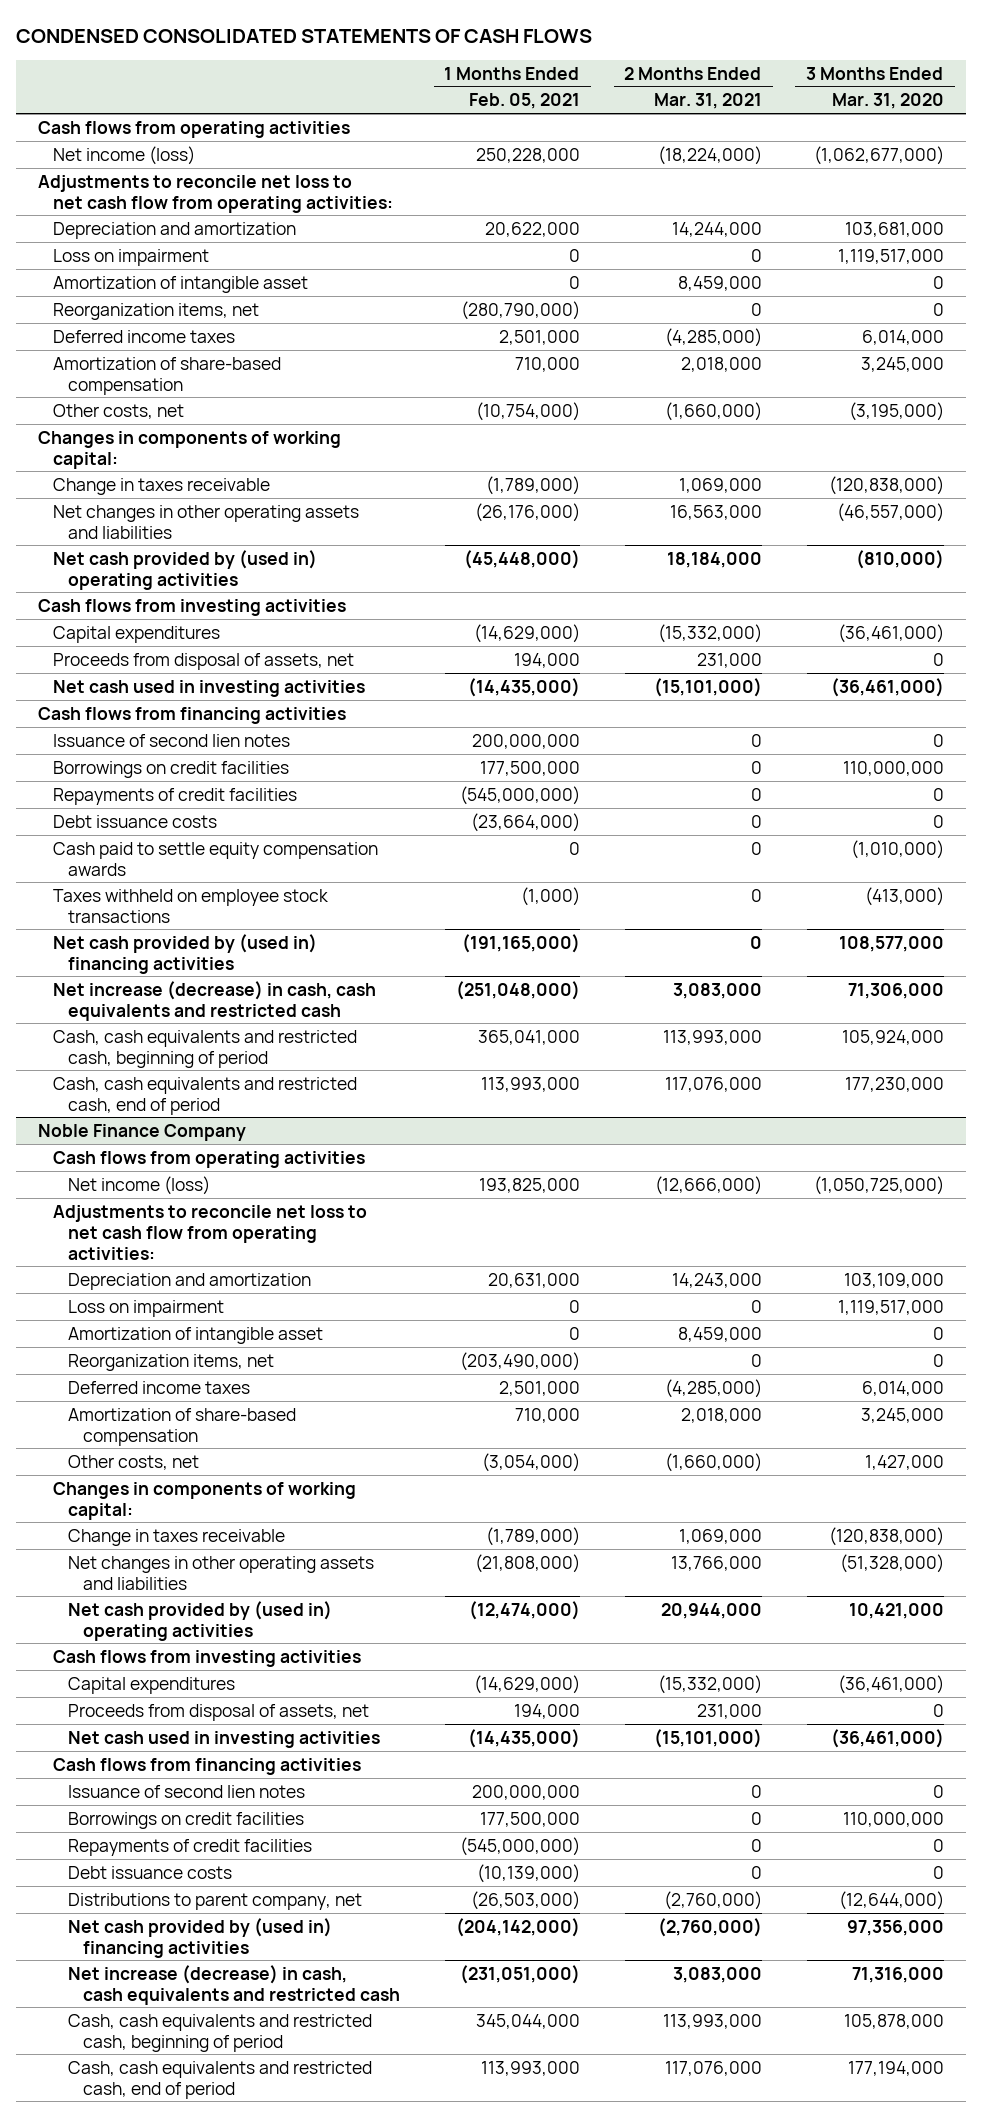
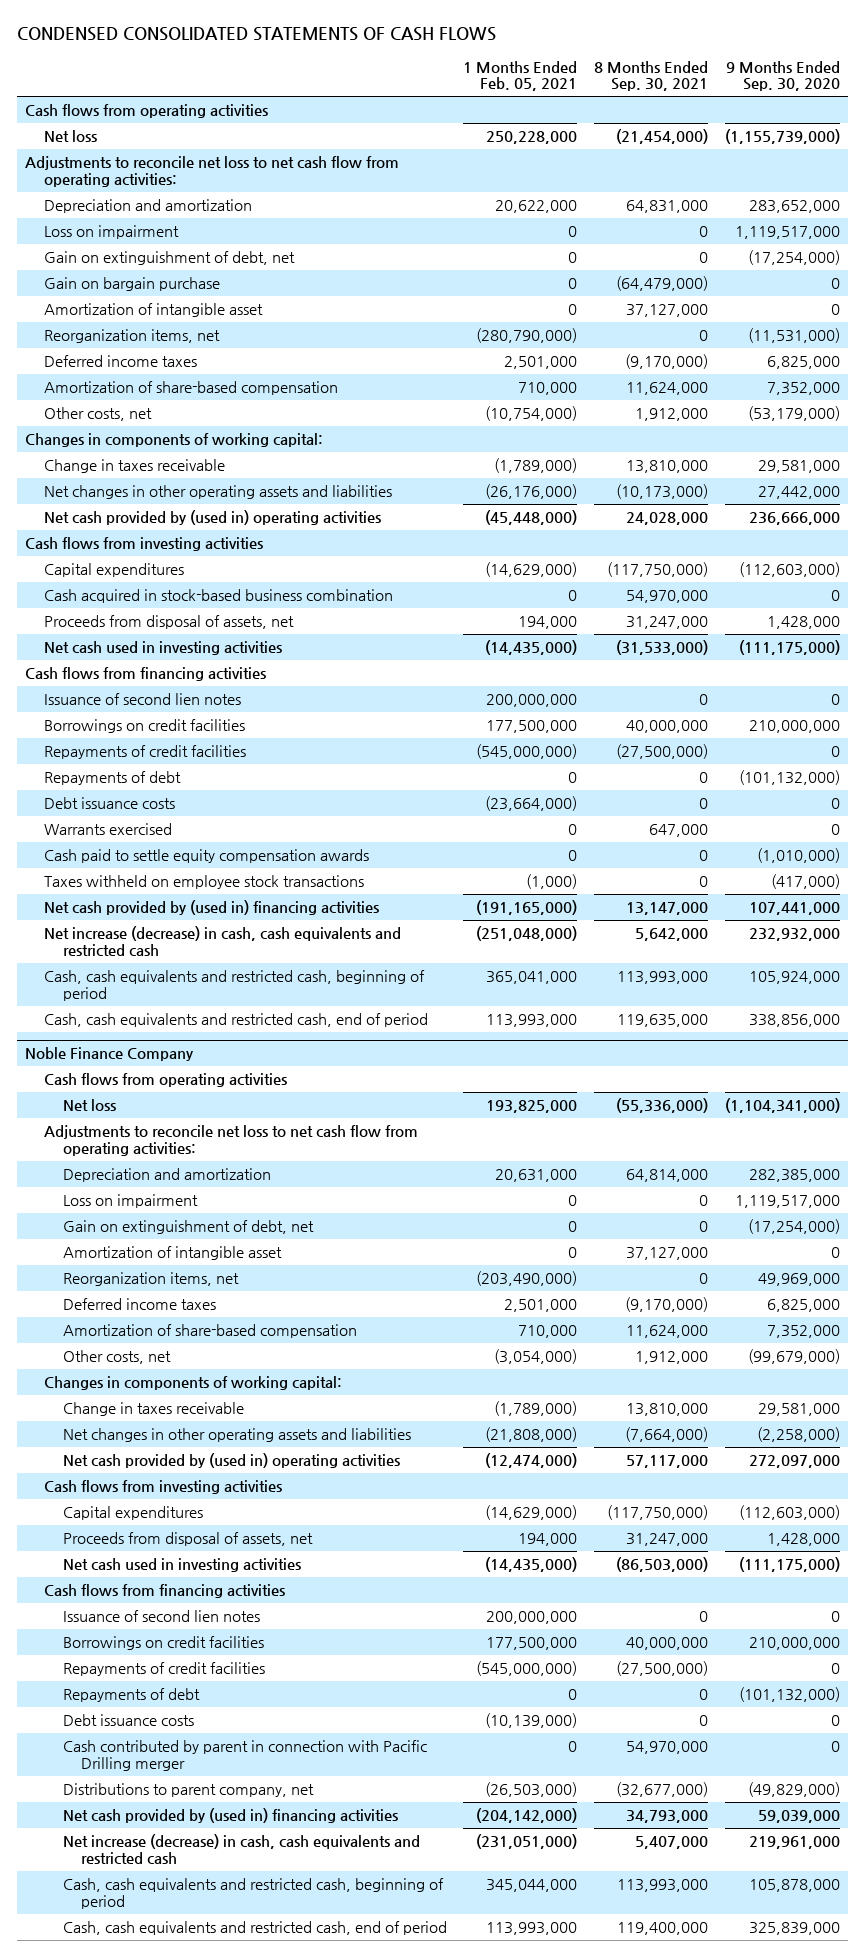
- | 1 Months Ended Feb. 05, 2021 | 2 Months Ended Mar. 31, 2021 | 3 Months Ended Mar. 31, 2020
+ | 1 Months Ended Feb. 05, 2021 | 8 Months Ended Sep. 30, 2021 | 9 Months Ended Sep. 30, 2020
- Net income (loss) | 250,228,000 | (18,224,000) | (1,062,677,000)
+ Net loss | 250,228,000 | (21,454,000) | (1,155,739,000)
+ Gain on extinguishment of debt, net | 0 | 0 | (17,254,000)
+ Gain on bargain purchase | 0 | (64,479,000) | 0
+ Cash acquired in stock-based business combination | 0 | 54,970,000 | 0
+ Repayments of debt | 0 | 0 | (101,132,000)
+ Warrants exercised | 0 | 647,000 | 0
@ Noble Finance Company
- Net income (loss) | 193,825,000 | (12,666,000) | (1,050,725,000)
+ Net loss | 193,825,000 | (55,336,000) | (1,104,341,000)
+ Gain on extinguishment of debt, net | 0 | 0 | (17,254,000)
+ Repayments of debt | 0 | 0 | (101,132,000)
+ Cash contributed by parent in connection with Pacific Drilling merger | 0 | 54,970,000 | 0

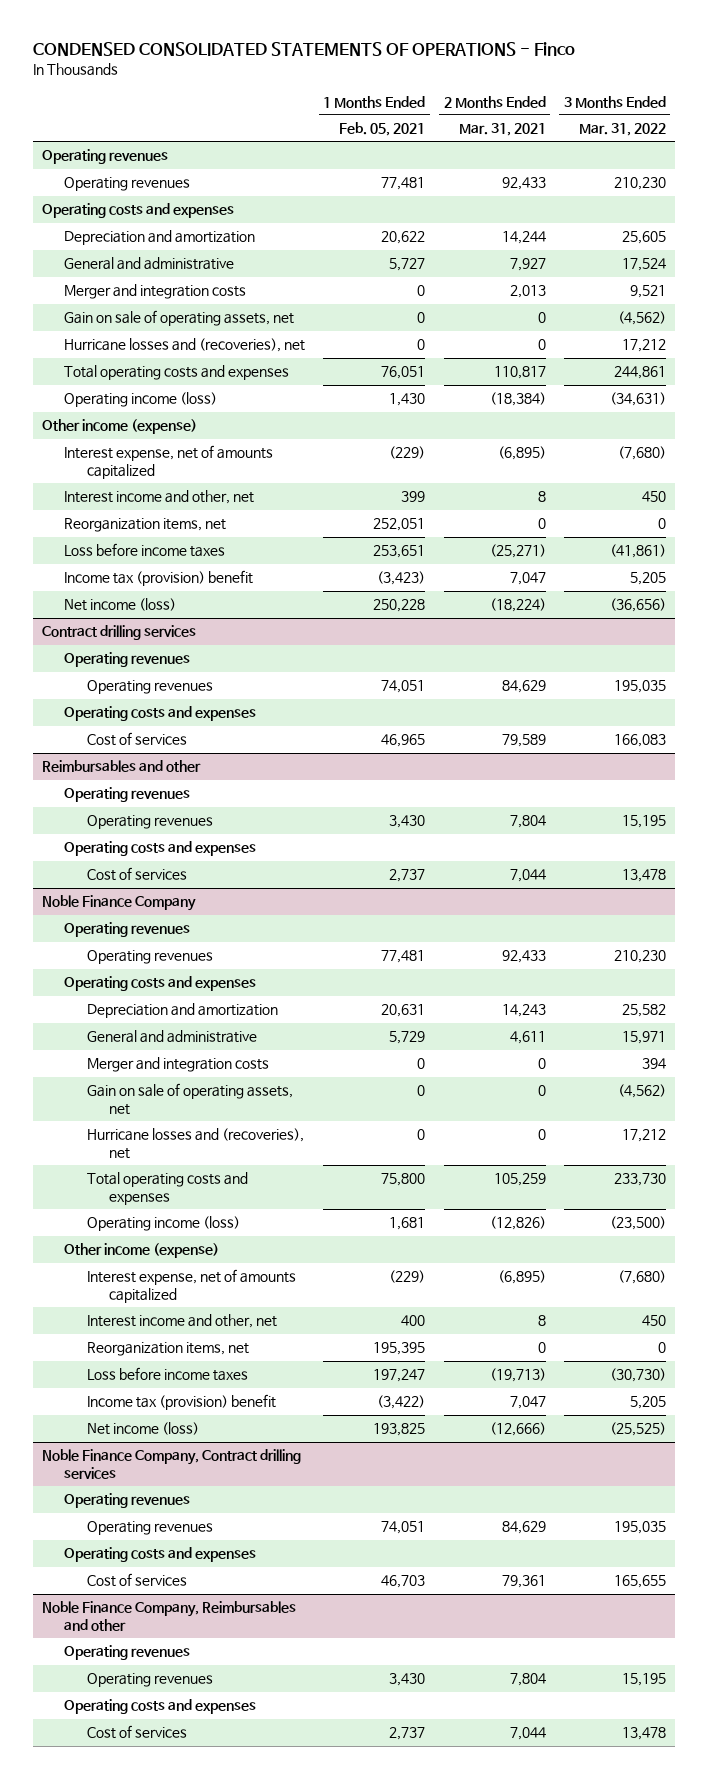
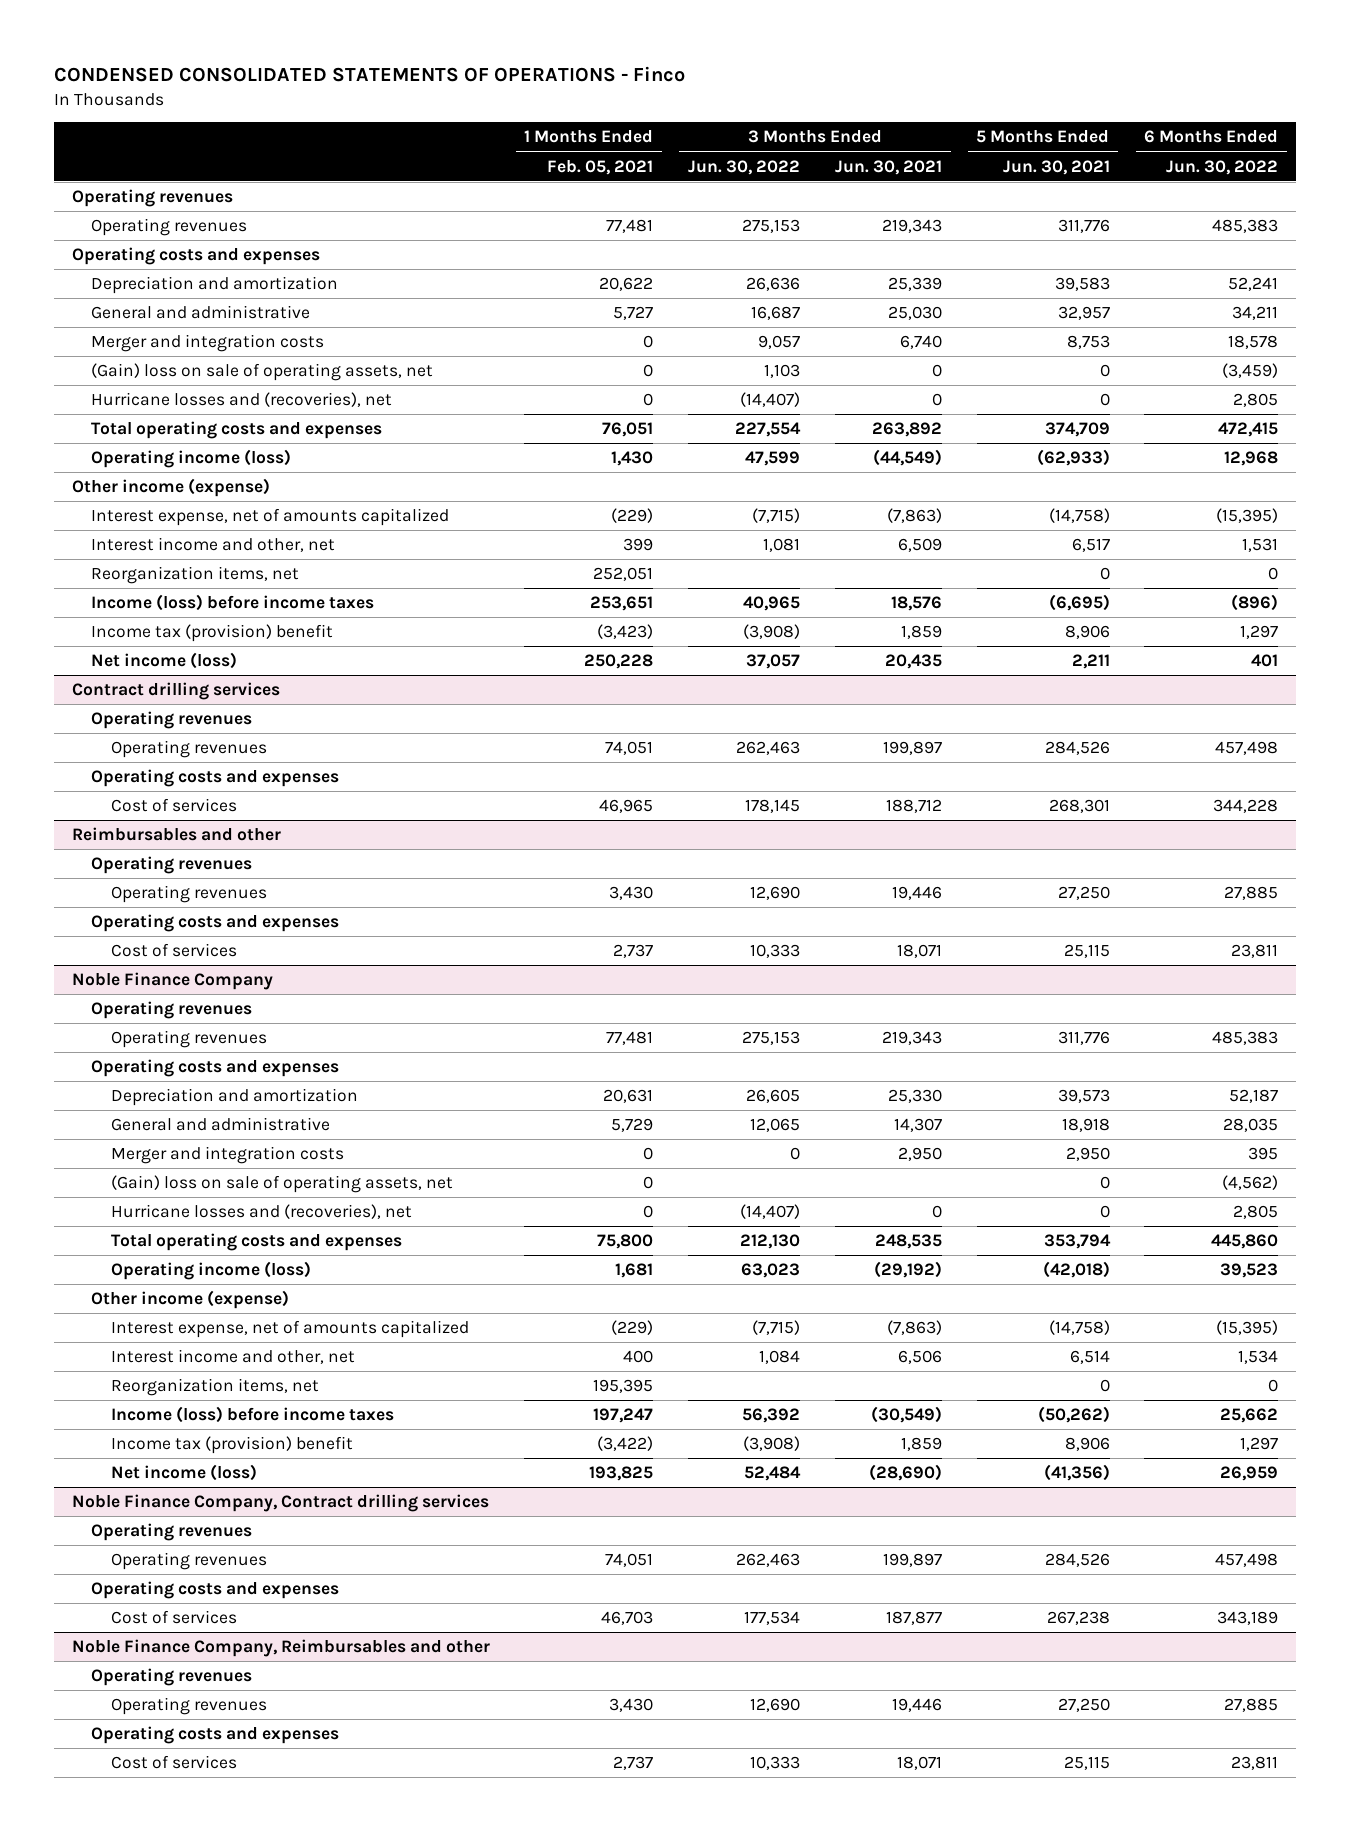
- | 1 Months Ended Feb. 05, 2021 | 2 Months Ended Mar. 31, 2021 | 3 Months Ended Mar. 31, 2022
+ | 1 Months Ended Feb. 05, 2021 | 3 Months Ended Jun. 30, 2022 | 3 Months Ended Jun. 30, 2021 | 5 Months Ended Jun. 30, 2021 | 6 Months Ended Jun. 30, 2022
- Gain on sale of operating assets, net | 0 | 0 | (4,562)
+ (Gain) loss on sale of operating assets, net | 0 | 1,103 | 0 | 0 | (3,459)
- Loss before income taxes | 253,651 | (25,271) | (41,861)
+ Income (loss) before income taxes | 253,651 | 40,965 | 18,576 | (6,695) | (896)
@ Noble Finance Company
- Gain on sale of operating assets, net | 0 | 0 | (4,562)
+ (Gain) loss on sale of operating assets, net | 0 | | | 0 | (4,562)
- Loss before income taxes | 197,247 | (19,713) | (30,730)
+ Income (loss) before income taxes | 197,247 | 56,392 | (30,549) | (50,262) | 25,662

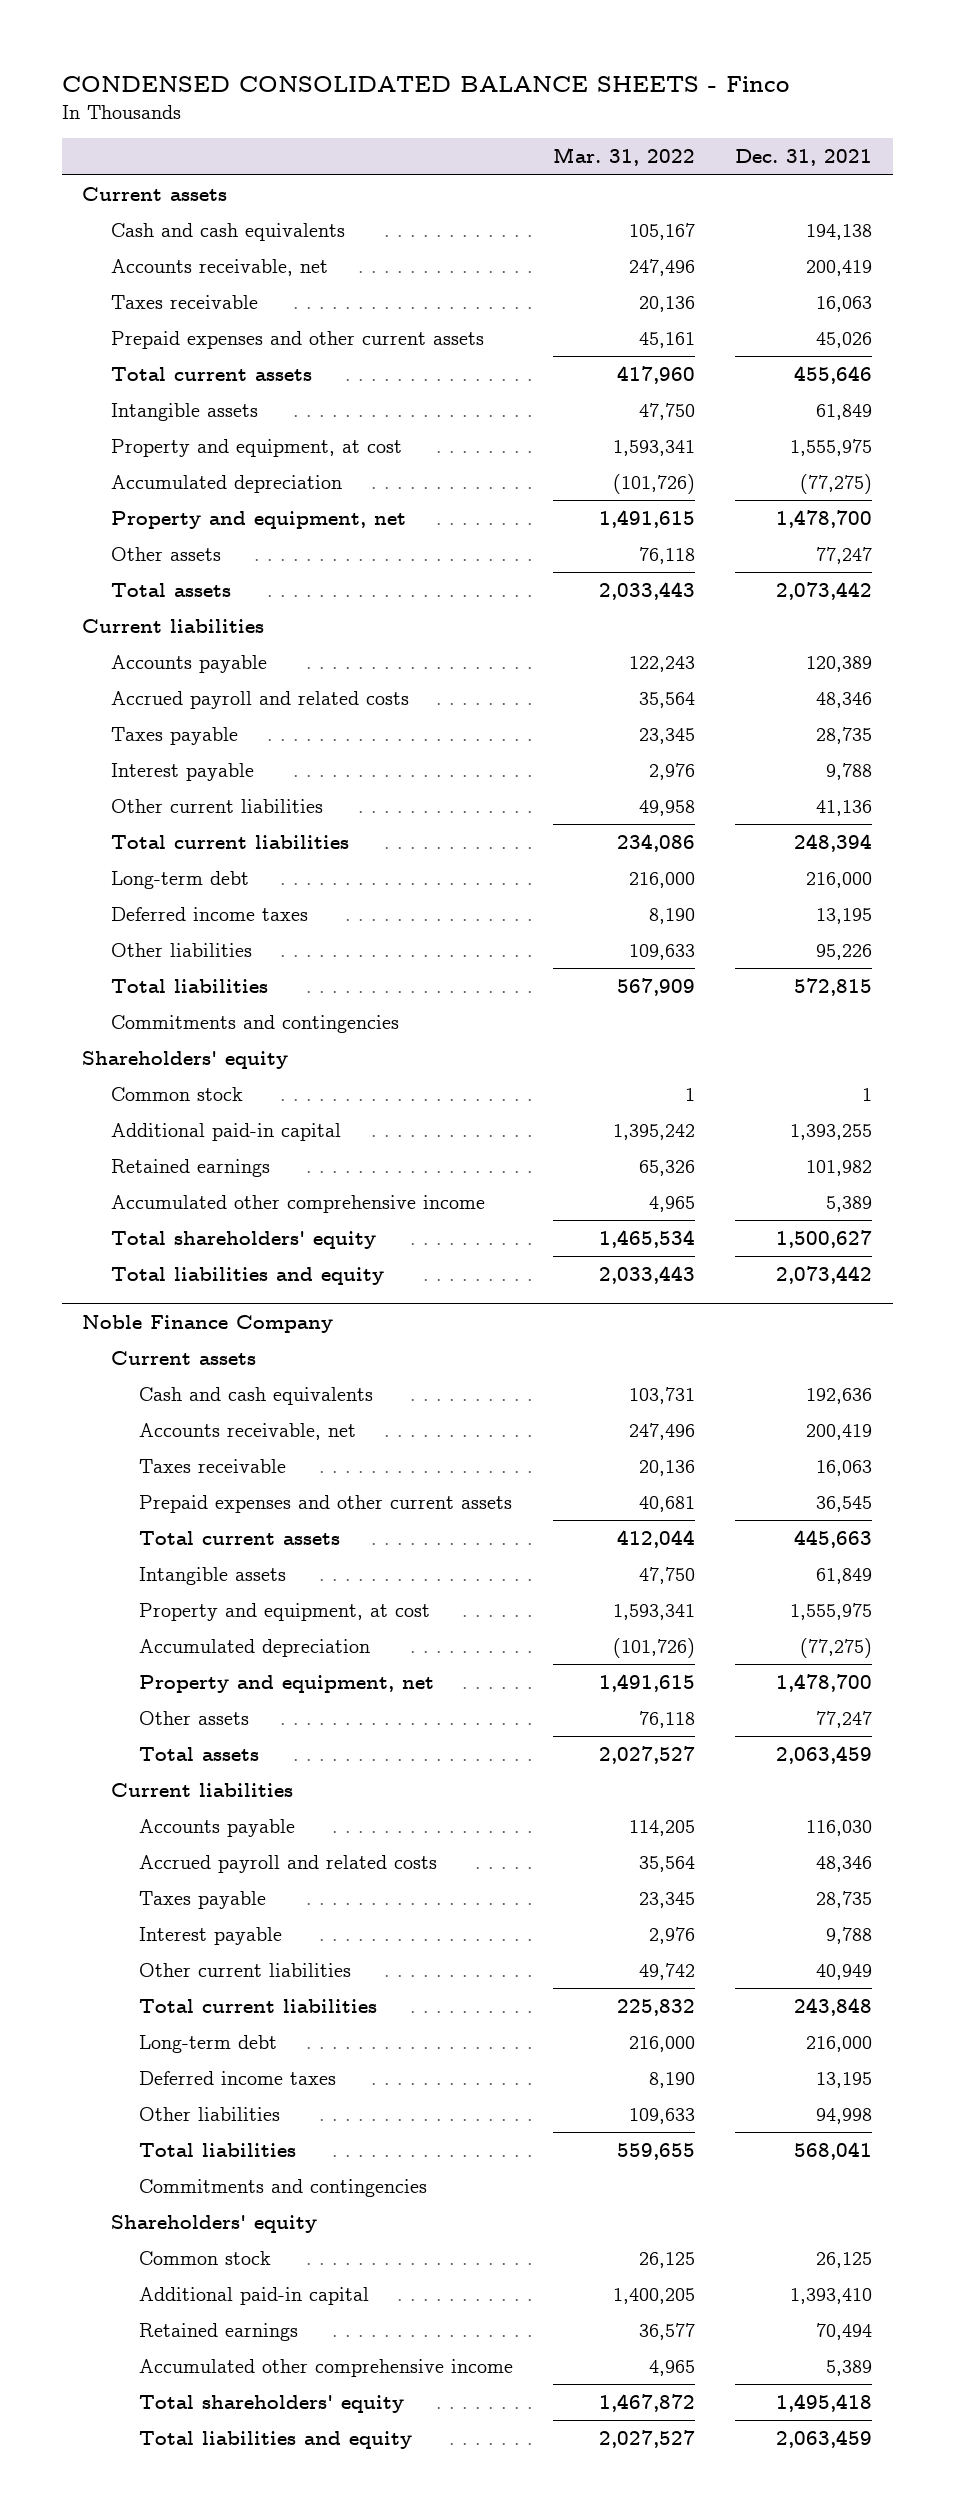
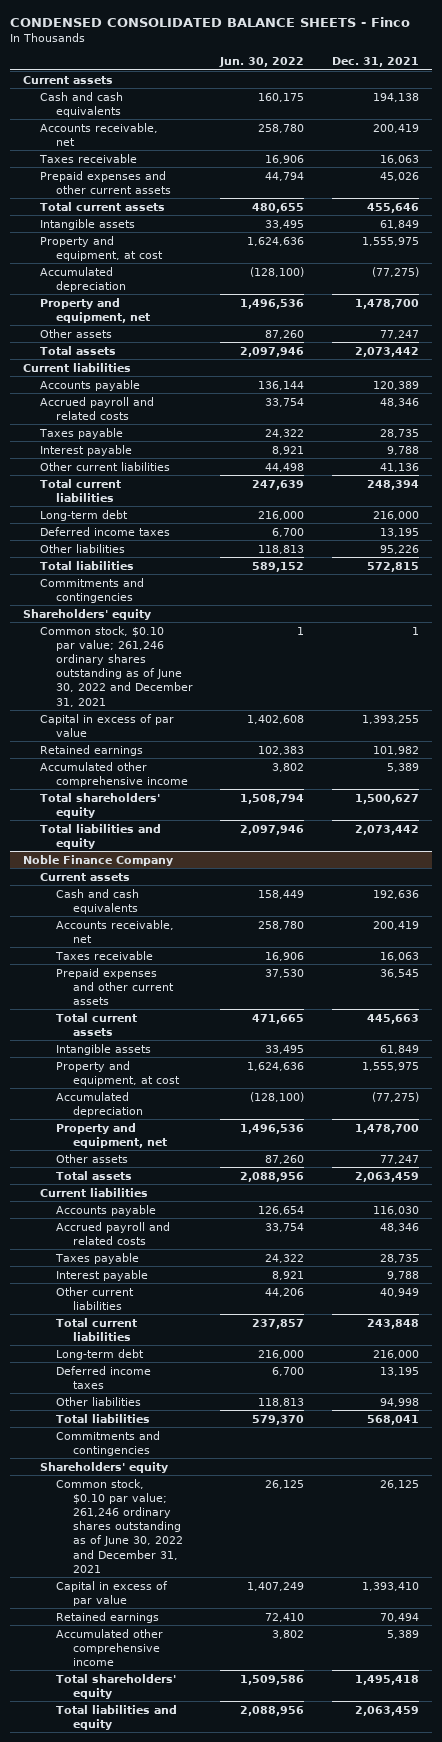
- | Mar. 31, 2022 | Dec. 31, 2021
+ | Jun. 30, 2022 | Dec. 31, 2021
- Common stock | 1 | 1
- Additional paid-in capital | 1,395,242 | 1,393,255
+ Common stock, $0.10 par value; 261,246 ordinary shares outstanding as of June 30, 2022 and December 31, 2021 | 1 | 1
+ Capital in excess of par value | 1,402,608 | 1,393,255
@ Noble Finance Company
- Common stock | 26,125 | 26,125
- Additional paid-in capital | 1,400,205 | 1,393,410
+ Common stock, $0.10 par value; 261,246 ordinary shares outstanding as of June 30, 2022 and December 31, 2021 | 26,125 | 26,125
+ Capital in excess of par value | 1,407,249 | 1,393,410

